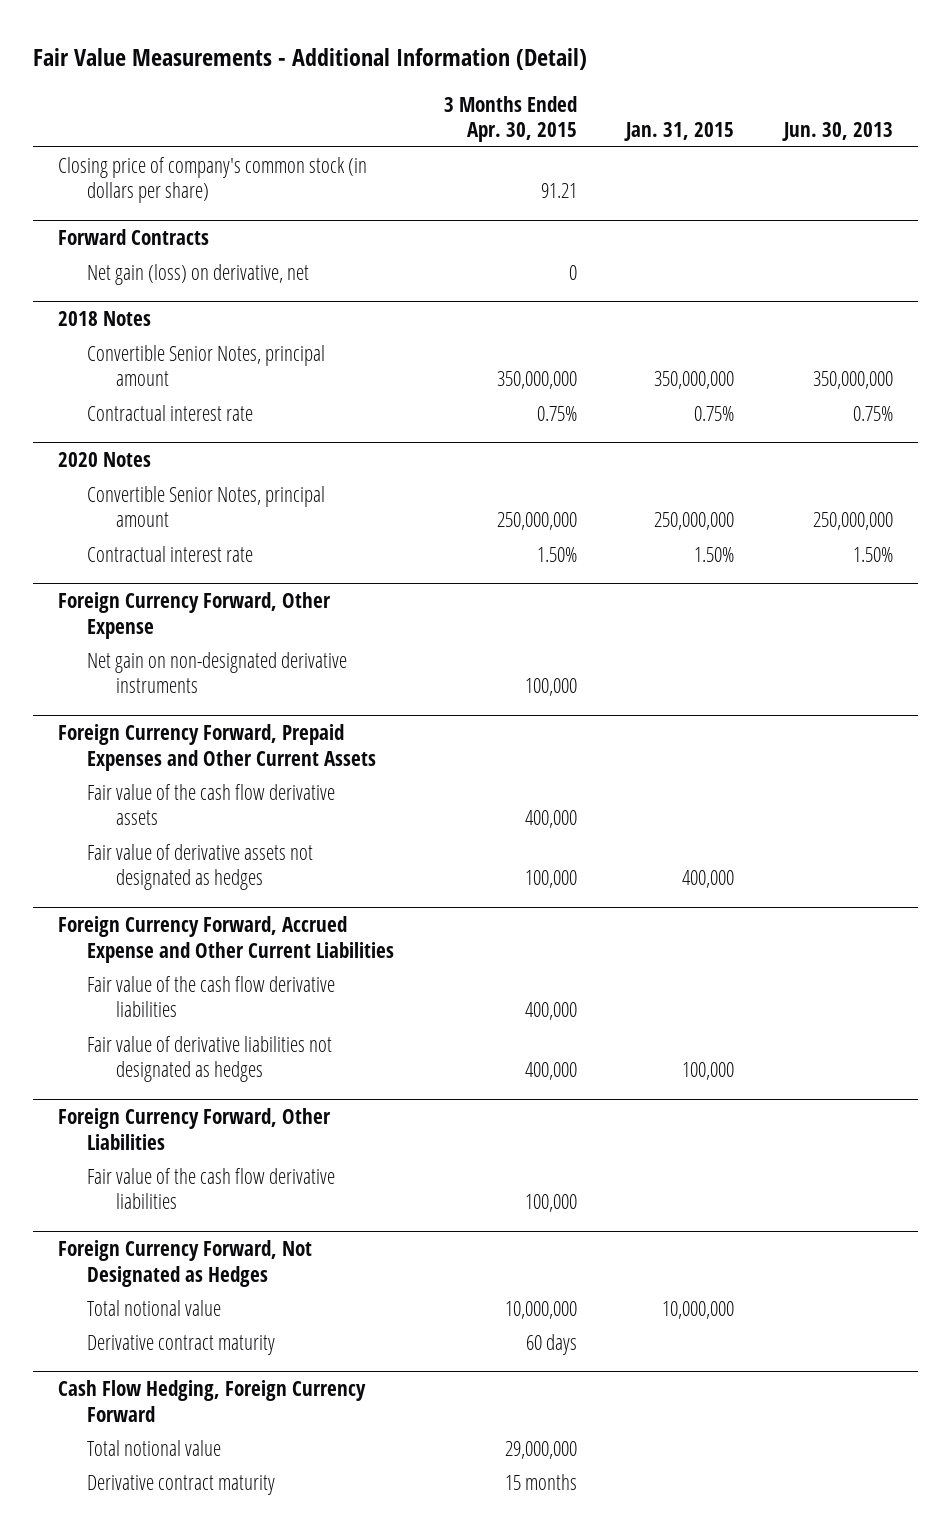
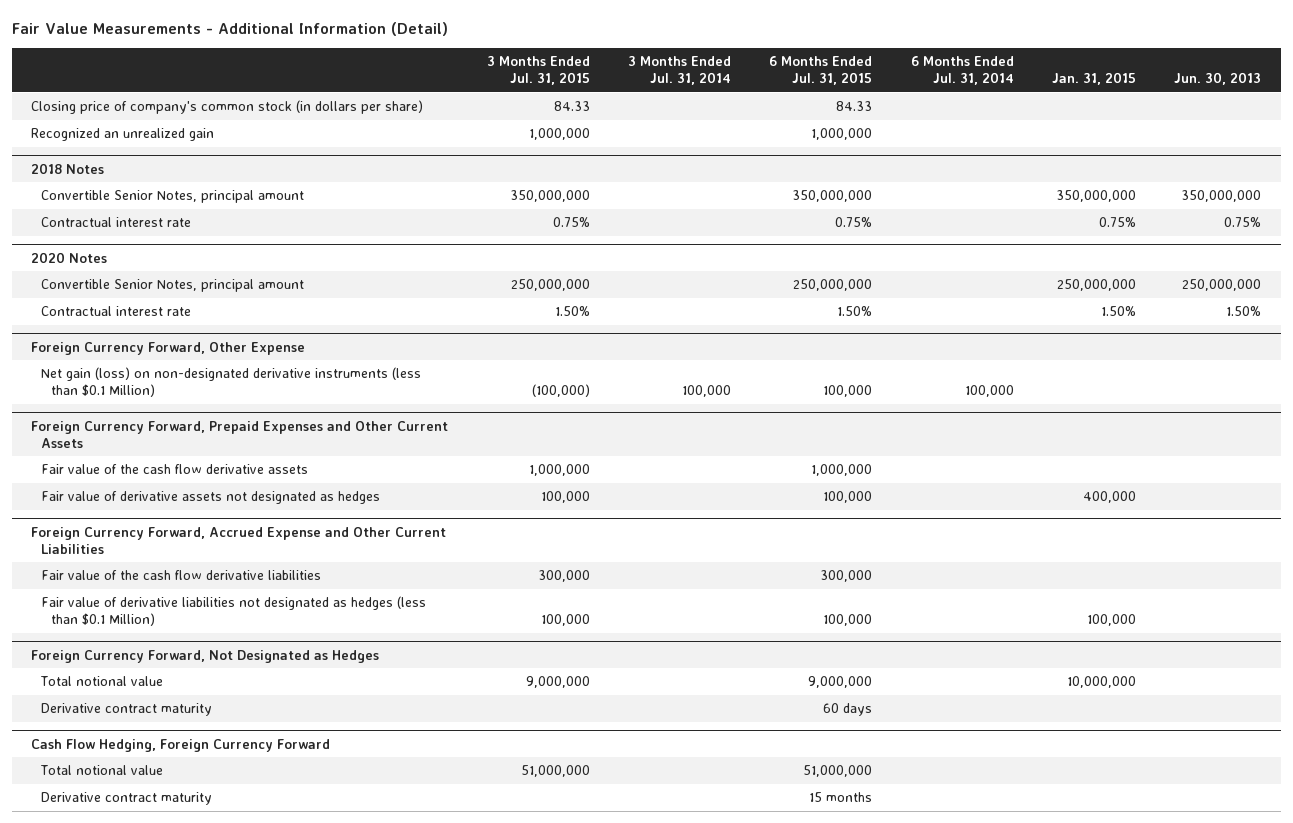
- | 3 Months Ended Apr. 30, 2015 | Jan. 31, 2015 | Jun. 30, 2013
+ | 3 Months Ended Jul. 31, 2015 | 3 Months Ended Jul. 31, 2014 | 6 Months Ended Jul. 31, 2015 | 6 Months Ended Jul. 31, 2014 | Jan. 31, 2015 | Jun. 30, 2013
- Forward Contracts
- Net gain (loss) on derivative, net | 0 | |
+ Recognized an unrealized gain | 1,000,000 | | 1,000,000 | | |
@ Foreign Currency Forward, Other Expense
- Net gain on non-designated derivative instruments | 100,000 | |
+ Net gain (loss) on non-designated derivative instruments (less than $0.1 Million) | (100,000) | 100,000 | 100,000 | 100,000 | |
@ Foreign Currency Forward, Accrued Expense and Other Current Liabilities
- Fair value of derivative liabilities not designated as hedges | 400,000 | 100,000 |
- Foreign Currency Forward, Other Liabilities
- Fair value of the cash flow derivative liabilities | 100,000 | |
@ Foreign Currency Forward, Accrued Expense and Other Current Liabilities
+ Fair value of derivative liabilities not designated as hedges (less than $0.1 Million) | 100,000 | | 100,000 | | 100,000 |

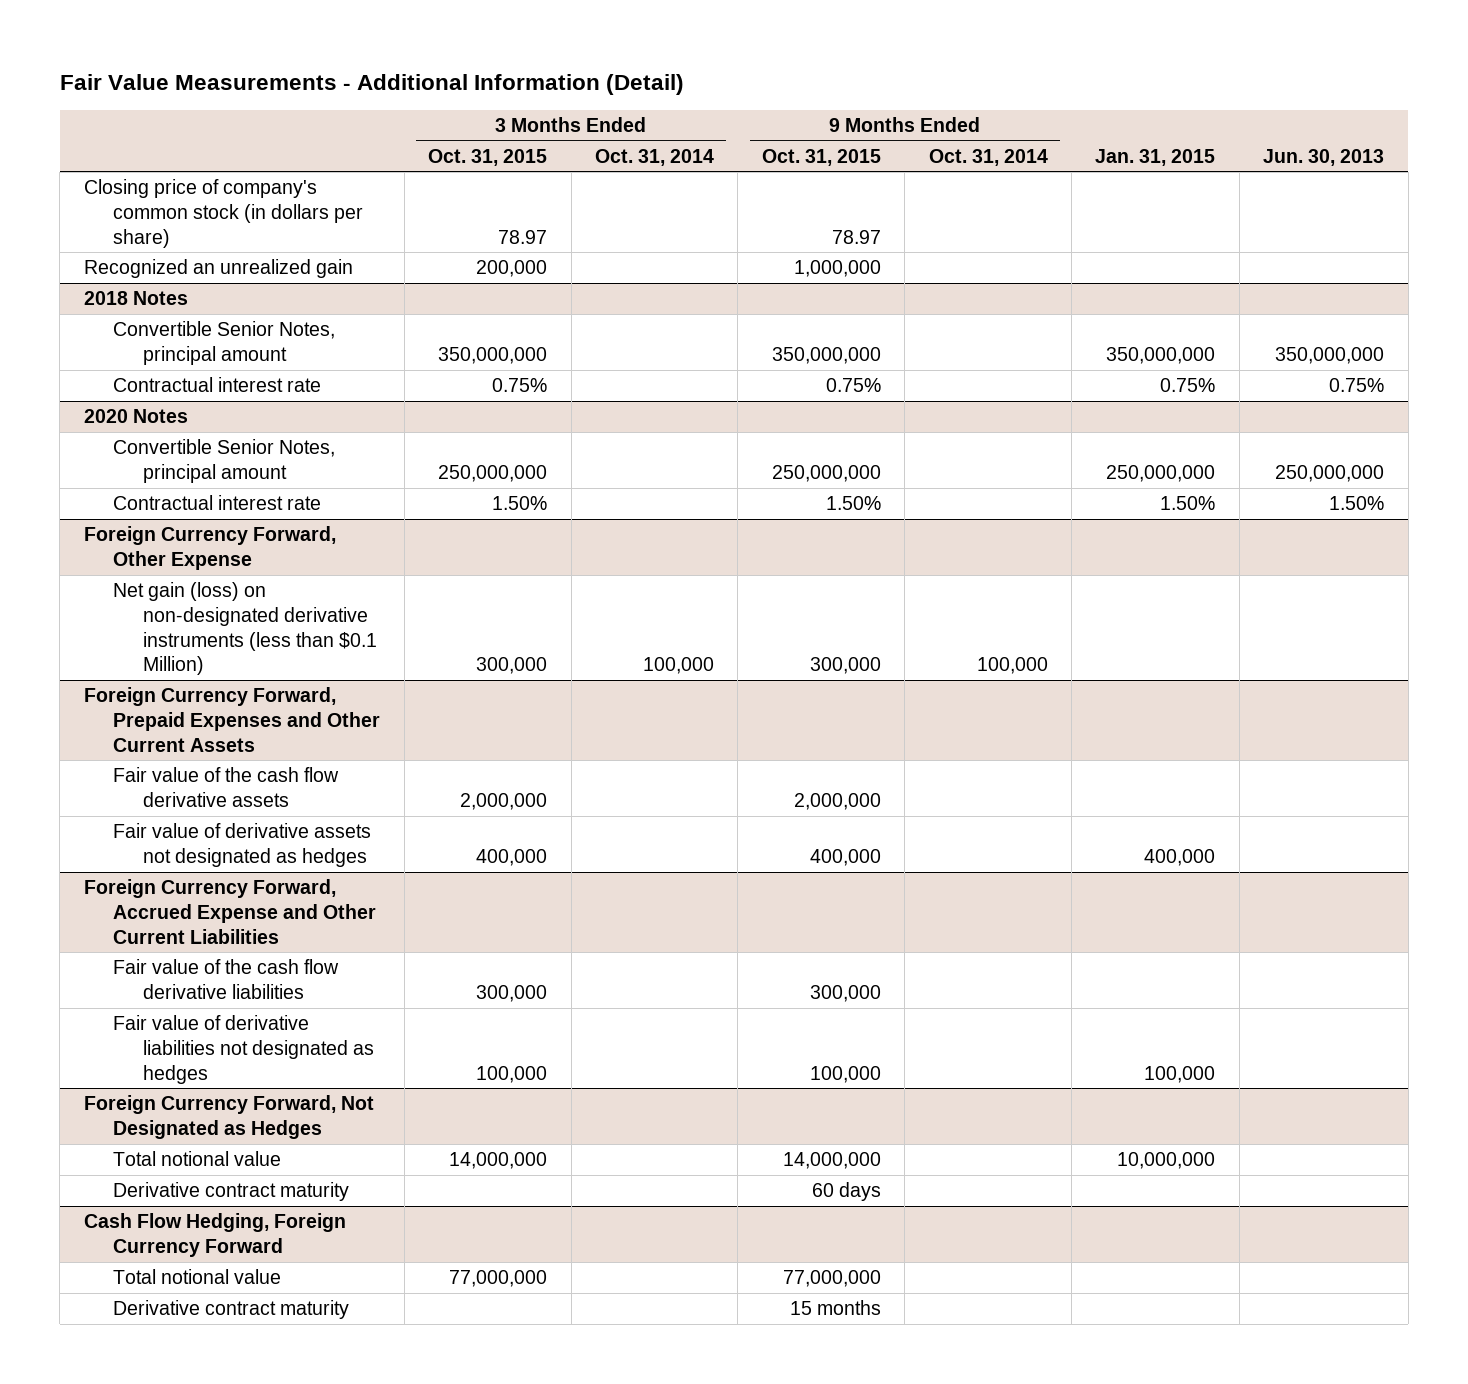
- | 3 Months Ended Jul. 31, 2015 | 3 Months Ended Jul. 31, 2014 | 6 Months Ended Jul. 31, 2015 | 6 Months Ended Jul. 31, 2014 | Jan. 31, 2015 | Jun. 30, 2013
+ | 3 Months Ended Oct. 31, 2015 | 3 Months Ended Oct. 31, 2014 | 9 Months Ended Oct. 31, 2015 | 9 Months Ended Oct. 31, 2014 | Jan. 31, 2015 | Jun. 30, 2013
@ Foreign Currency Forward, Accrued Expense and Other Current Liabilities
- Fair value of derivative liabilities not designated as hedges (less than $0.1 Million) | 100,000 | | 100,000 | | 100,000 |
+ Fair value of derivative liabilities not designated as hedges | 100,000 | | 100,000 | | 100,000 |

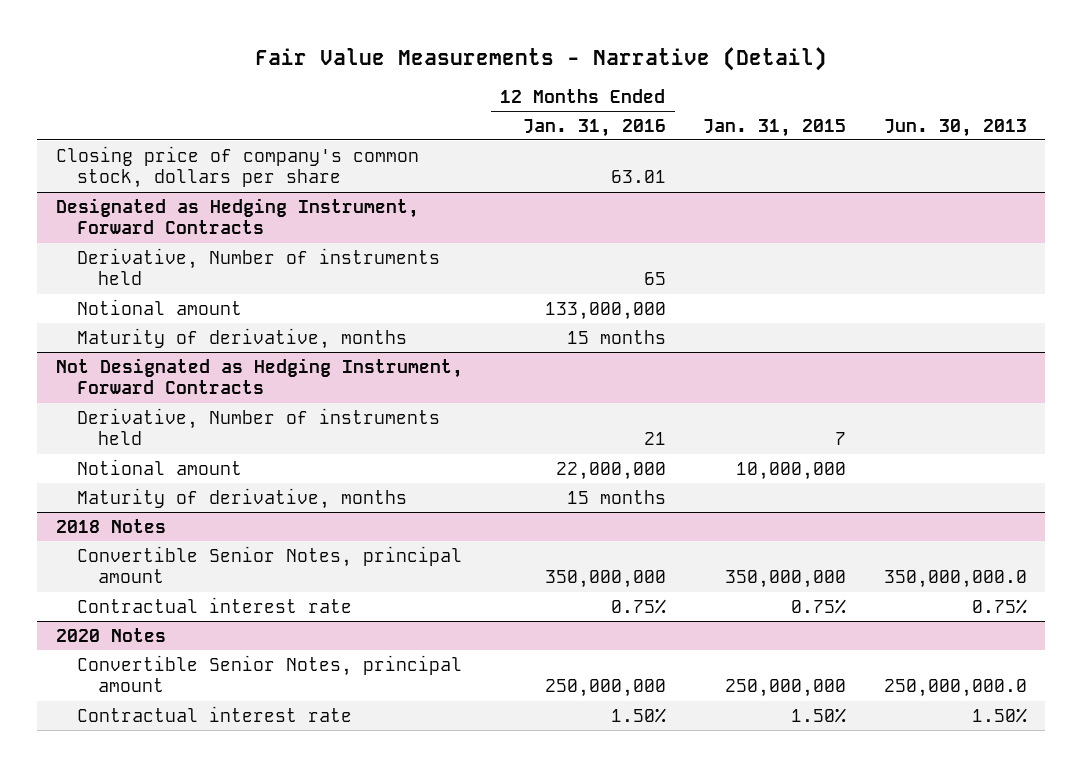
- Fair Value Measurements - Additional Information (Detail)
+ Fair Value Measurements - Narrative (Detail)
- | 3 Months Ended Oct. 31, 2015 | 3 Months Ended Oct. 31, 2014 | 9 Months Ended Oct. 31, 2015 | 9 Months Ended Oct. 31, 2014 | Jan. 31, 2015 | Jun. 30, 2013
+ | 12 Months Ended Jan. 31, 2016 | Jan. 31, 2015 | Jun. 30, 2013
- Closing price of company's common stock (in dollars per share) | 78.97 | | 78.97 | | |
- Recognized an unrealized gain | 200,000 | | 1,000,000 | | |
+ Closing price of company's common stock, dollars per share | 63.01 | |
+ Designated as Hedging Instrument, Forward Contracts
+ Derivative, Number of instruments held | 65 | |
+ Notional amount | 133,000,000 | |
+ Maturity of derivative, months | 15 months | |
+ Not Designated as Hedging Instrument, Forward Contracts
+ Derivative, Number of instruments held | 21 | 7 |
+ Notional amount | 22,000,000 | 10,000,000 |
+ Maturity of derivative, months | 15 months | |
@ 2018 Notes
- Convertible Senior Notes, principal amount | 350,000,000 | | 350,000,000 | | 350,000,000 | 350,000,000
+ Convertible Senior Notes, principal amount | 350,000,000 | 350,000,000 | 350,000,000.0
@ 2020 Notes
- Convertible Senior Notes, principal amount | 250,000,000 | | 250,000,000 | | 250,000,000 | 250,000,000
+ Convertible Senior Notes, principal amount | 250,000,000 | 250,000,000 | 250,000,000.0
- Foreign Currency Forward, Other Expense
- Net gain (loss) on non-designated derivative instruments (less than $0.1 Million) | 300,000 | 100,000 | 300,000 | 100,000 | |
- Foreign Currency Forward, Prepaid Expenses and Other Current Assets
- Fair value of the cash flow derivative assets | 2,000,000 | | 2,000,000 | | |
- Fair value of derivative assets not designated as hedges | 400,000 | | 400,000 | | 400,000 |
- Foreign Currency Forward, Accrued Expense and Other Current Liabilities
- Fair value of the cash flow derivative liabilities | 300,000 | | 300,000 | | |
- Fair value of derivative liabilities not designated as hedges | 100,000 | | 100,000 | | 100,000 |
- Foreign Currency Forward, Not Designated as Hedges
- Total notional value | 14,000,000 | | 14,000,000 | | 10,000,000 |
- Derivative contract maturity | | | 60 days | | |
- Cash Flow Hedging, Foreign Currency Forward
- Total notional value | 77,000,000 | | 77,000,000 | | |
- Derivative contract maturity | | | 15 months | | |

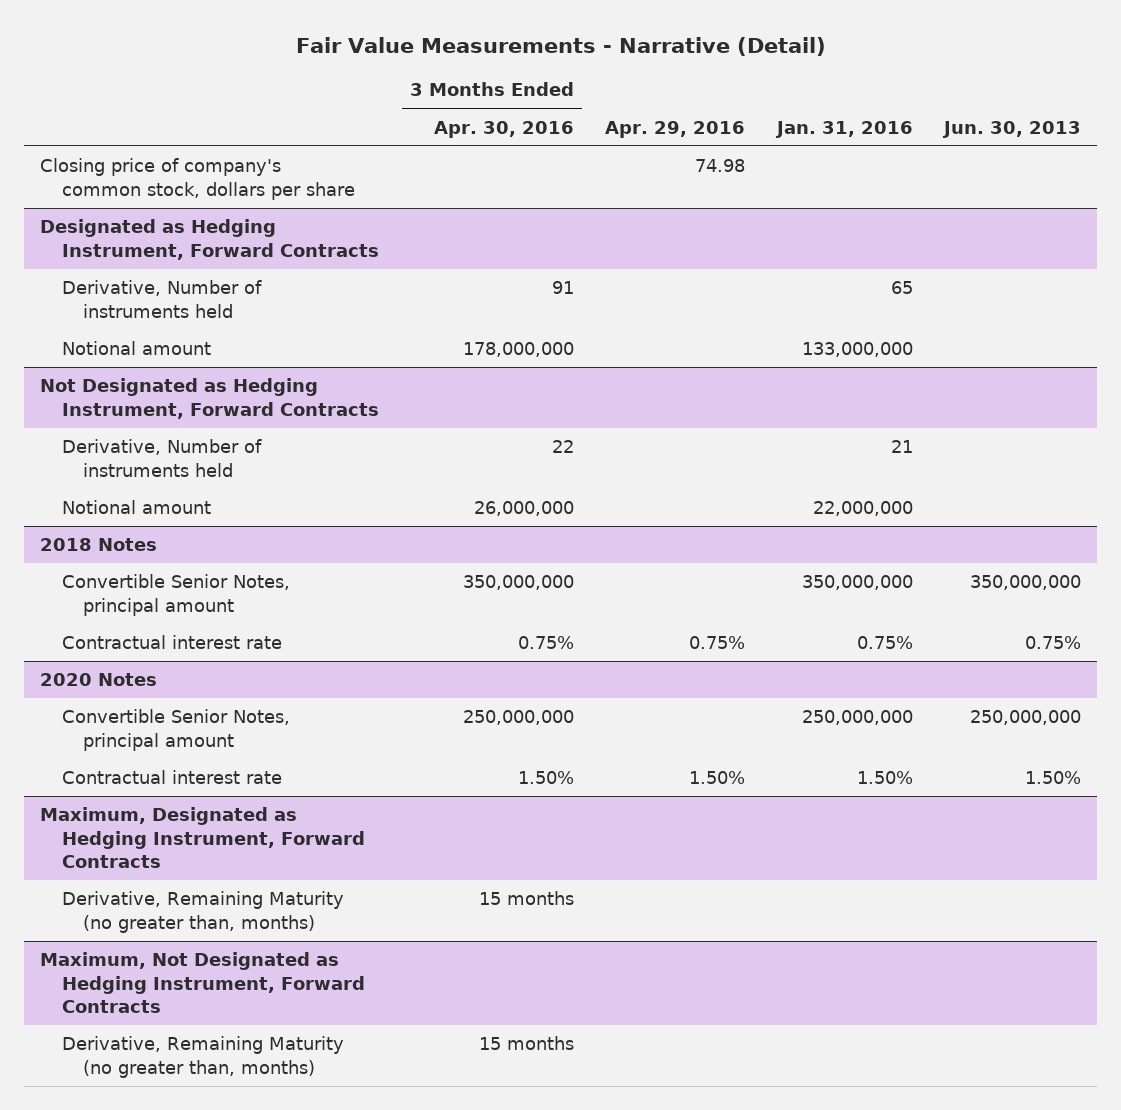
- | 12 Months Ended Jan. 31, 2016 | Jan. 31, 2015 | Jun. 30, 2013
+ | 3 Months Ended Apr. 30, 2016 | Apr. 29, 2016 | Jan. 31, 2016 | Jun. 30, 2013
@ Designated as Hedging Instrument, Forward Contracts
- Maturity of derivative, months | 15 months | |
@ Not Designated as Hedging Instrument, Forward Contracts
- Maturity of derivative, months | 15 months | |
@ 2018 Notes
- Convertible Senior Notes, principal amount | 350,000,000 | 350,000,000 | 350,000,000.0
+ Convertible Senior Notes, principal amount | 350,000,000 | | 350,000,000 | 350,000,000
@ 2020 Notes
- Convertible Senior Notes, principal amount | 250,000,000 | 250,000,000 | 250,000,000.0
+ Convertible Senior Notes, principal amount | 250,000,000 | | 250,000,000 | 250,000,000
+ Maximum, Designated as Hedging Instrument, Forward Contracts
+ Derivative, Remaining Maturity (no greater than, months) | 15 months | | |
+ Maximum, Not Designated as Hedging Instrument, Forward Contracts
+ Derivative, Remaining Maturity (no greater than, months) | 15 months | | |

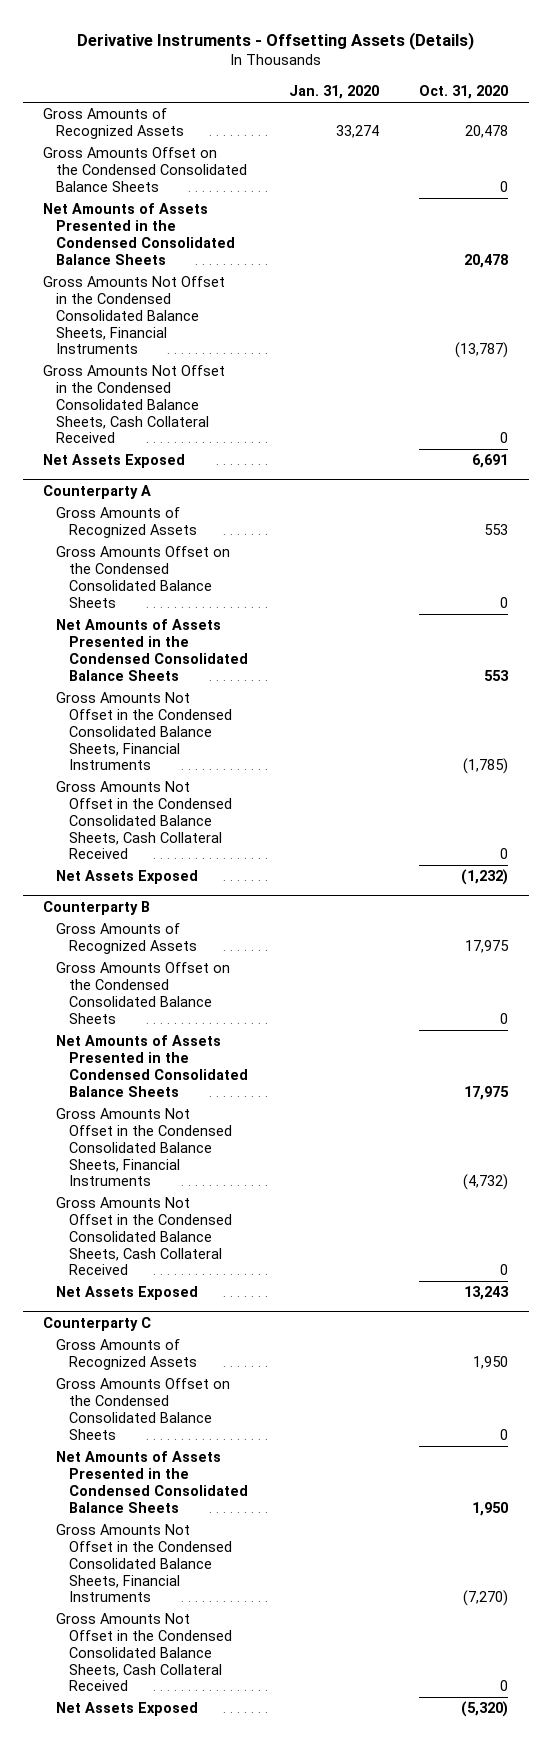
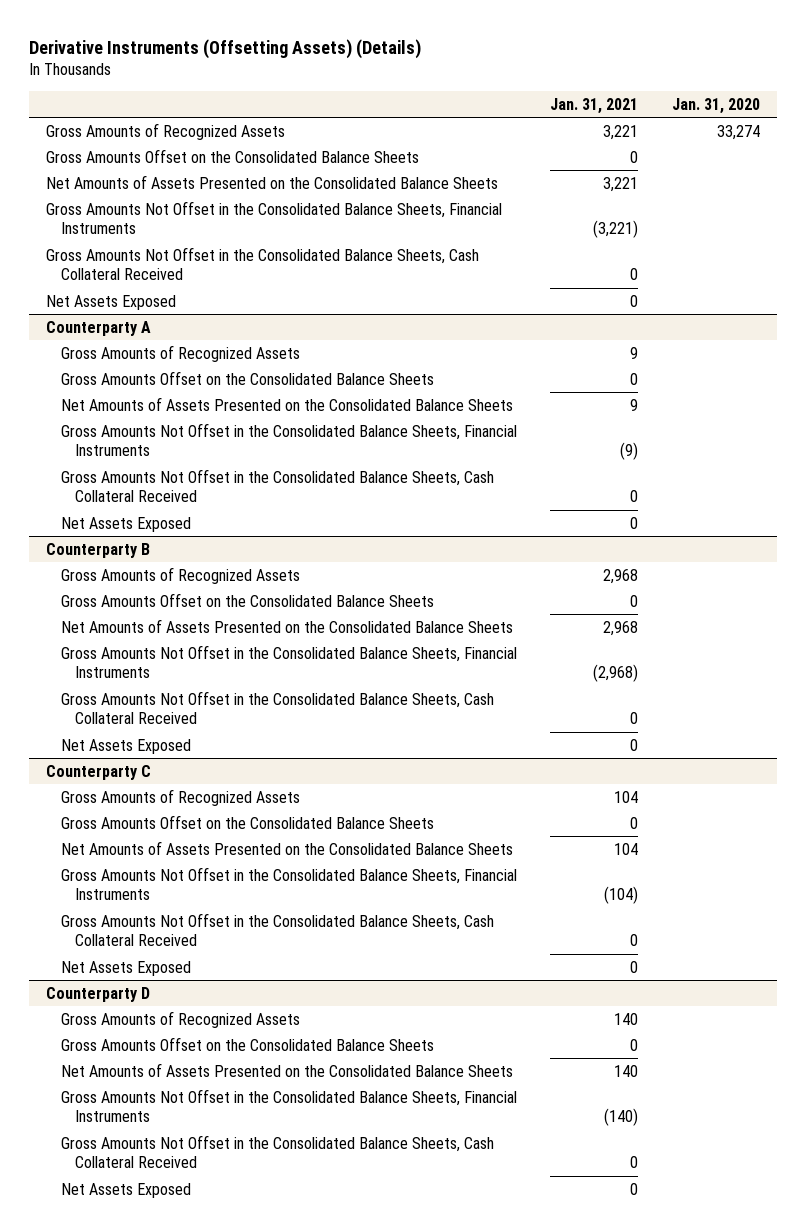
- Derivative Instruments - Offsetting Assets (Details)
+ Derivative Instruments (Offsetting Assets) (Details)
- | Jan. 31, 2020 | Oct. 31, 2020
+ | Jan. 31, 2021 | Jan. 31, 2020
- Gross Amounts Offset on the Condensed Consolidated Balance Sheets | | 0
- Net Amounts of Assets Presented in the Condensed Consolidated Balance Sheets | | 20,478
- Gross Amounts Not Offset in the Condensed Consolidated Balance Sheets, Financial Instruments | | (13,787)
- Gross Amounts Not Offset in the Condensed Consolidated Balance Sheets, Cash Collateral Received | | 0
+ Gross Amounts Offset on the Consolidated Balance Sheets | 0 |
+ Net Amounts of Assets Presented on the Consolidated Balance Sheets | 3,221 |
+ Gross Amounts Not Offset in the Consolidated Balance Sheets, Financial Instruments | (3,221) |
+ Gross Amounts Not Offset in the Consolidated Balance Sheets, Cash Collateral Received | 0 |
@ Counterparty A
- Gross Amounts Offset on the Condensed Consolidated Balance Sheets | | 0
- Net Amounts of Assets Presented in the Condensed Consolidated Balance Sheets | | 553
- Gross Amounts Not Offset in the Condensed Consolidated Balance Sheets, Financial Instruments | | (1,785)
- Gross Amounts Not Offset in the Condensed Consolidated Balance Sheets, Cash Collateral Received | | 0
+ Gross Amounts Offset on the Consolidated Balance Sheets | 0 |
+ Net Amounts of Assets Presented on the Consolidated Balance Sheets | 9 |
+ Gross Amounts Not Offset in the Consolidated Balance Sheets, Financial Instruments | (9) |
+ Gross Amounts Not Offset in the Consolidated Balance Sheets, Cash Collateral Received | 0 |
@ Counterparty B
- Gross Amounts Offset on the Condensed Consolidated Balance Sheets | | 0
- Net Amounts of Assets Presented in the Condensed Consolidated Balance Sheets | | 17,975
- Gross Amounts Not Offset in the Condensed Consolidated Balance Sheets, Financial Instruments | | (4,732)
- Gross Amounts Not Offset in the Condensed Consolidated Balance Sheets, Cash Collateral Received | | 0
+ Gross Amounts Offset on the Consolidated Balance Sheets | 0 |
+ Net Amounts of Assets Presented on the Consolidated Balance Sheets | 2,968 |
+ Gross Amounts Not Offset in the Consolidated Balance Sheets, Financial Instruments | (2,968) |
+ Gross Amounts Not Offset in the Consolidated Balance Sheets, Cash Collateral Received | 0 |
@ Counterparty C
- Gross Amounts Offset on the Condensed Consolidated Balance Sheets | | 0
- Net Amounts of Assets Presented in the Condensed Consolidated Balance Sheets | | 1,950
- Gross Amounts Not Offset in the Condensed Consolidated Balance Sheets, Financial Instruments | | (7,270)
- Gross Amounts Not Offset in the Condensed Consolidated Balance Sheets, Cash Collateral Received | | 0
+ Gross Amounts Offset on the Consolidated Balance Sheets | 0 |
+ Net Amounts of Assets Presented on the Consolidated Balance Sheets | 104 |
+ Gross Amounts Not Offset in the Consolidated Balance Sheets, Financial Instruments | (104) |
+ Gross Amounts Not Offset in the Consolidated Balance Sheets, Cash Collateral Received | 0 |
+ Counterparty D
+ Gross Amounts of Recognized Assets | 140 |
+ Gross Amounts Offset on the Consolidated Balance Sheets | 0 |
+ Net Amounts of Assets Presented on the Consolidated Balance Sheets | 140 |
+ Gross Amounts Not Offset in the Consolidated Balance Sheets, Financial Instruments | (140) |
+ Gross Amounts Not Offset in the Consolidated Balance Sheets, Cash Collateral Received | 0 |
+ Net Assets Exposed | 0 |

